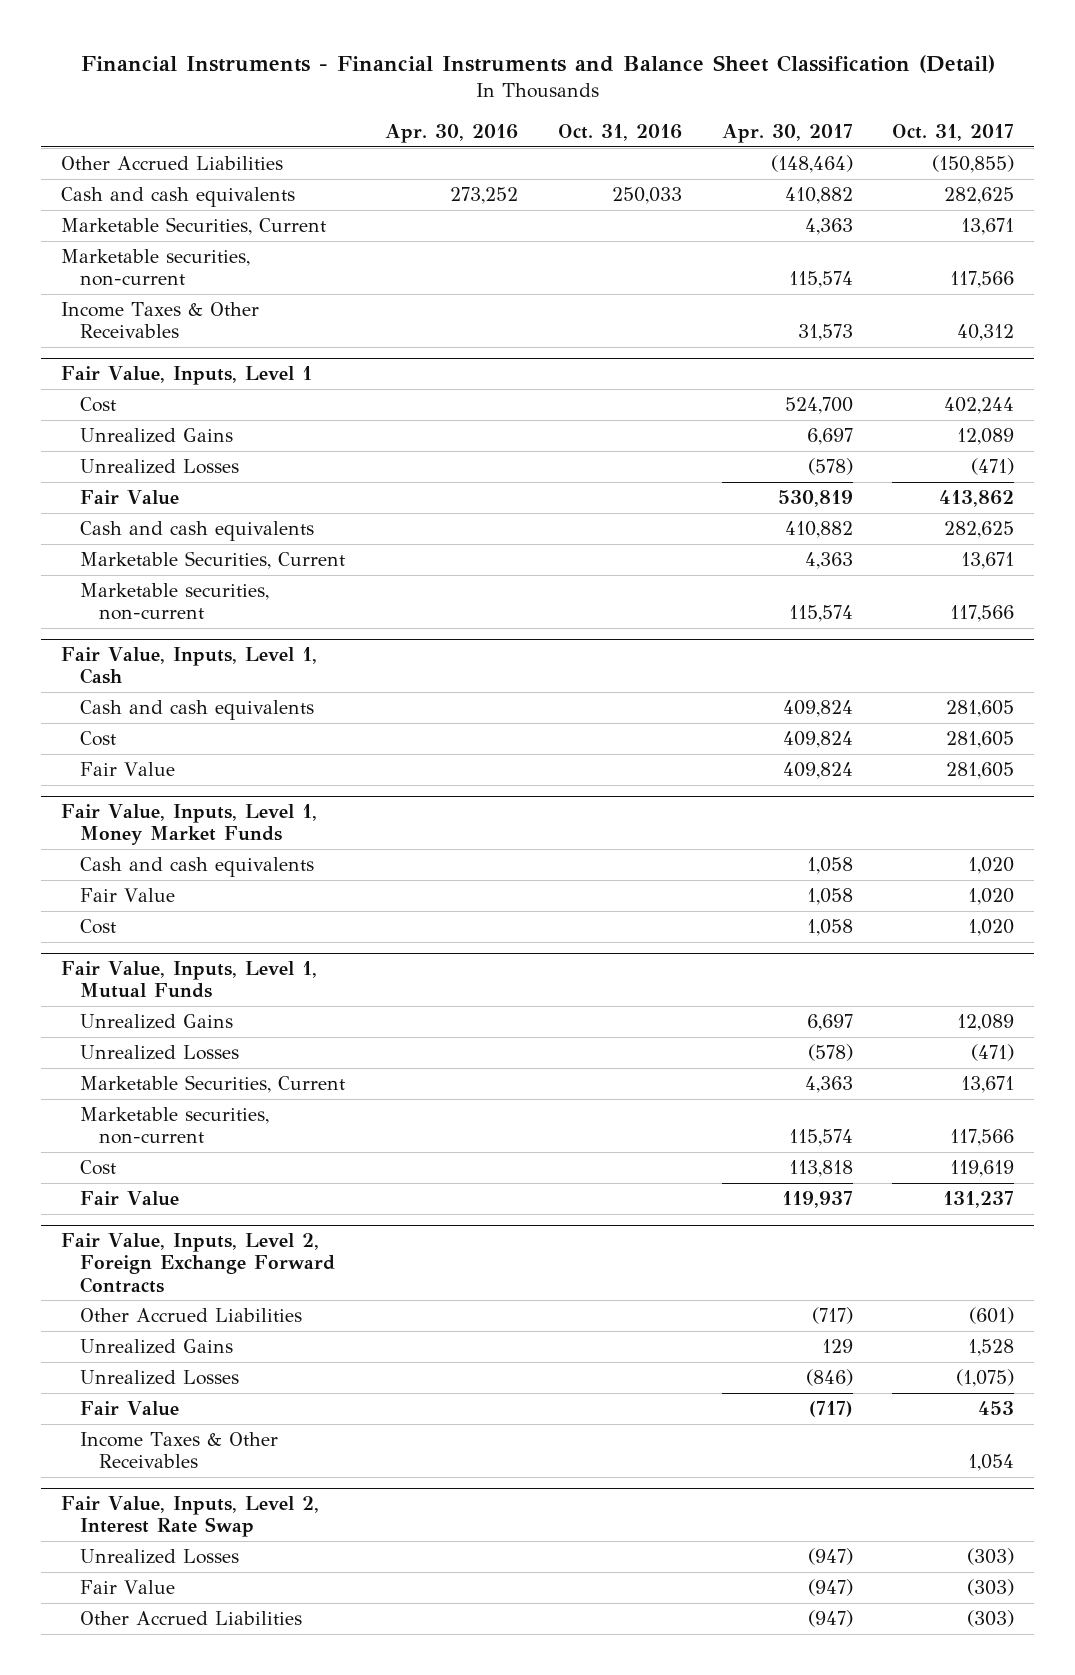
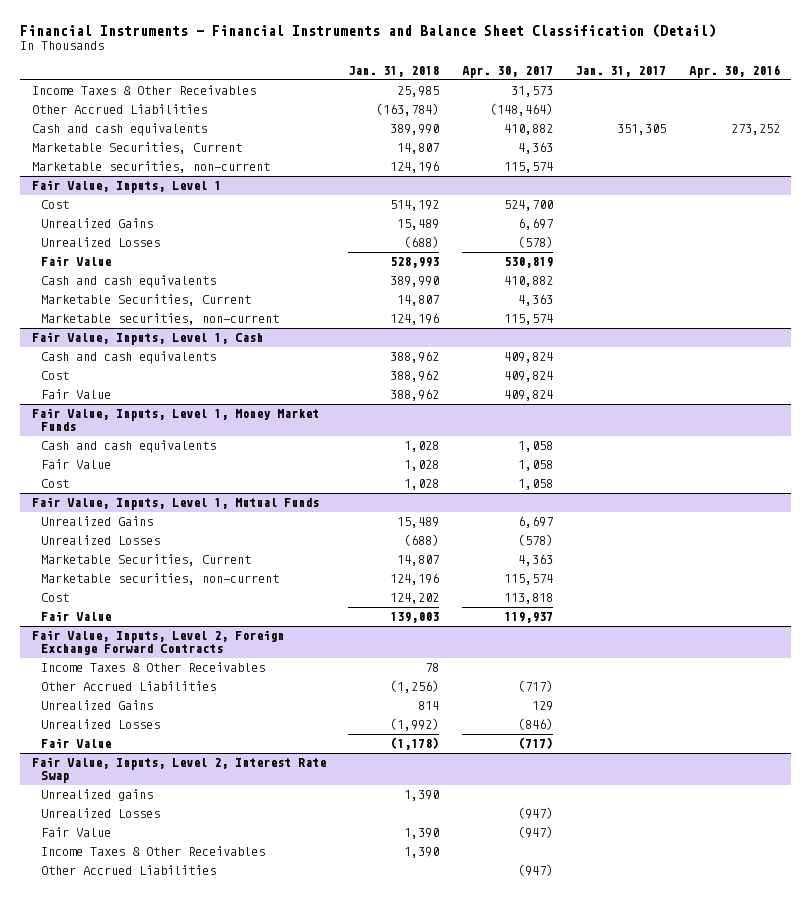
- | Apr. 30, 2016 | Oct. 31, 2016 | Apr. 30, 2017 | Oct. 31, 2017
+ | Jan. 31, 2018 | Apr. 30, 2017 | Jan. 31, 2017 | Apr. 30, 2016
moved up: Income Taxes & Other Receivables | 25,985 | 31,573 | |
@ Fair Value, Inputs, Level 2, Foreign Exchange Forward Contracts
moved up: Income Taxes & Other Receivables | 78 | | |
@ Fair Value, Inputs, Level 2, Interest Rate Swap
+ Unrealized gains | 1,390 | | |
+ Income Taxes & Other Receivables | 1,390 | | |

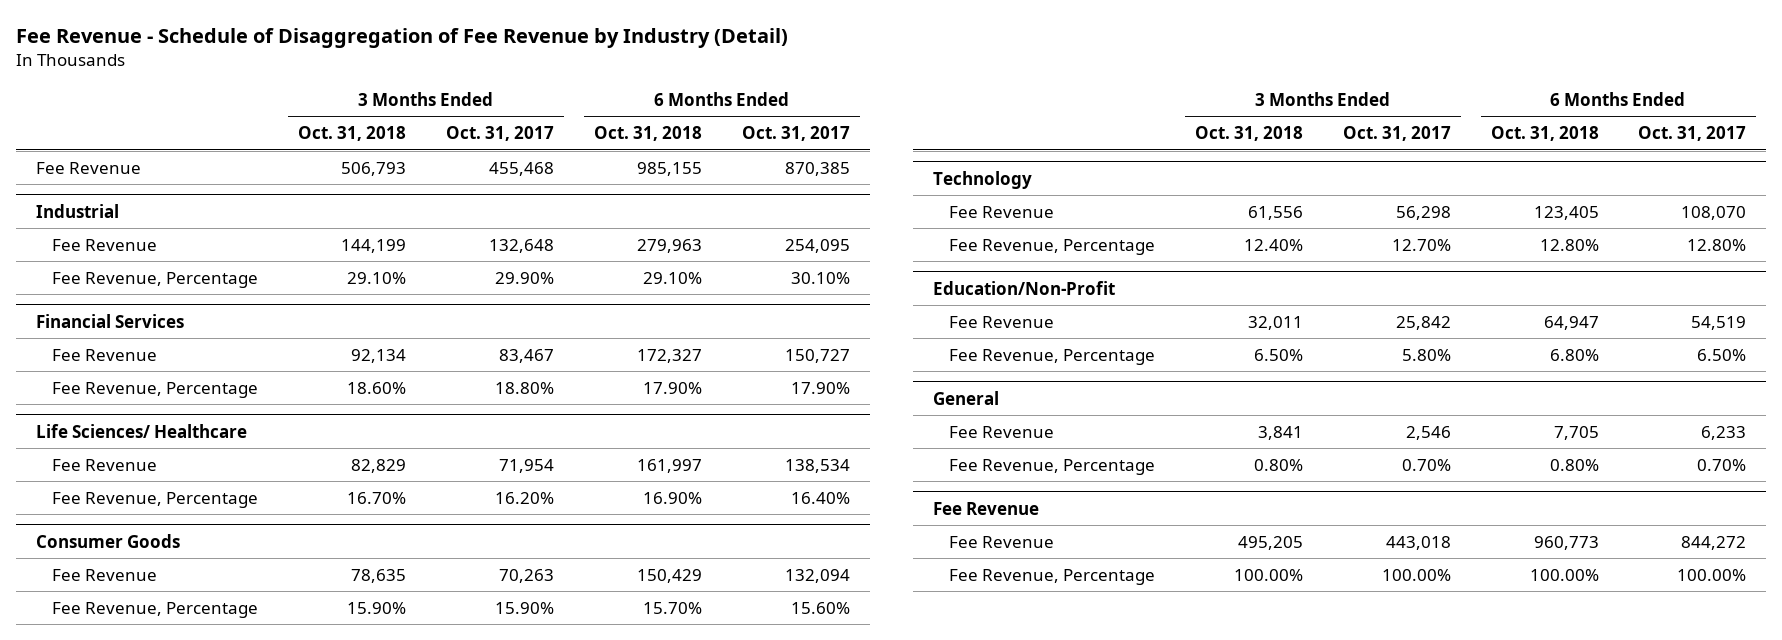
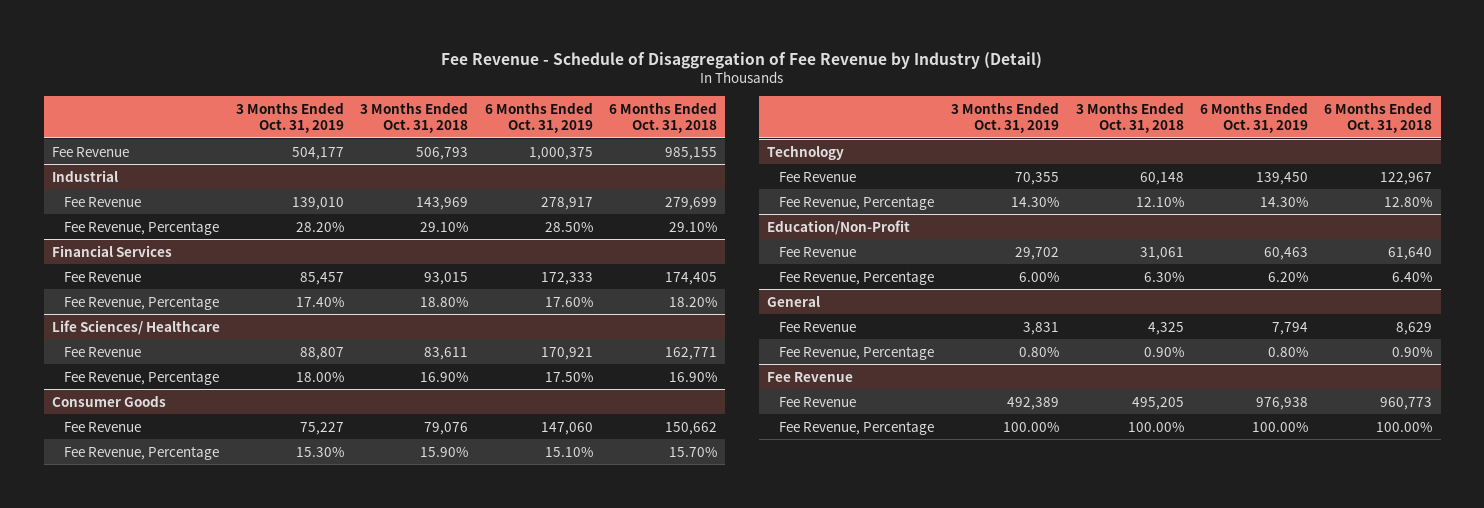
- | 3 Months Ended Oct. 31, 2018 | 3 Months Ended Oct. 31, 2017 | 6 Months Ended Oct. 31, 2018 | 6 Months Ended Oct. 31, 2017
+ | 3 Months Ended Oct. 31, 2019 | 3 Months Ended Oct. 31, 2018 | 6 Months Ended Oct. 31, 2019 | 6 Months Ended Oct. 31, 2018
@ Industrial
- Fee Revenue | 144,199 | 132,648 | 279,963 | 254,095
+ Fee Revenue | 139,010 | 143,969 | 278,917 | 279,699
@ Financial Services
- Fee Revenue | 92,134 | 83,467 | 172,327 | 150,727
- Fee Revenue, Percentage | 18.60% | 18.80% | 17.90% | 17.90%
+ Fee Revenue | 85,457 | 93,015 | 172,333 | 174,405
+ Fee Revenue, Percentage | 17.40% | 18.80% | 17.60% | 18.20%
@ Life Sciences/ Healthcare
- Fee Revenue | 82,829 | 71,954 | 161,997 | 138,534
- Fee Revenue, Percentage | 16.70% | 16.20% | 16.90% | 16.40%
+ Fee Revenue | 88,807 | 83,611 | 170,921 | 162,771
+ Fee Revenue, Percentage | 18.00% | 16.90% | 17.50% | 16.90%
@ Consumer Goods
- Fee Revenue | 78,635 | 70,263 | 150,429 | 132,094
+ Fee Revenue | 75,227 | 79,076 | 147,060 | 150,662
@ Technology
- Fee Revenue | 61,556 | 56,298 | 123,405 | 108,070
- Fee Revenue, Percentage | 12.40% | 12.70% | 12.80% | 12.80%
+ Fee Revenue | 70,355 | 60,148 | 139,450 | 122,967
+ Fee Revenue, Percentage | 14.30% | 12.10% | 14.30% | 12.80%
@ Education/Non-Profit
- Fee Revenue | 32,011 | 25,842 | 64,947 | 54,519
- Fee Revenue, Percentage | 6.50% | 5.80% | 6.80% | 6.50%
+ Fee Revenue | 29,702 | 31,061 | 60,463 | 61,640
+ Fee Revenue, Percentage | 6.00% | 6.30% | 6.20% | 6.40%
@ General
- Fee Revenue | 3,841 | 2,546 | 7,705 | 6,233
- Fee Revenue, Percentage | 0.80% | 0.70% | 0.80% | 0.70%
+ Fee Revenue | 3,831 | 4,325 | 7,794 | 8,629
+ Fee Revenue, Percentage | 0.80% | 0.90% | 0.80% | 0.90%

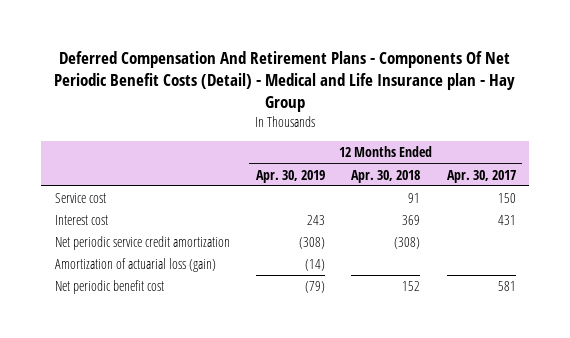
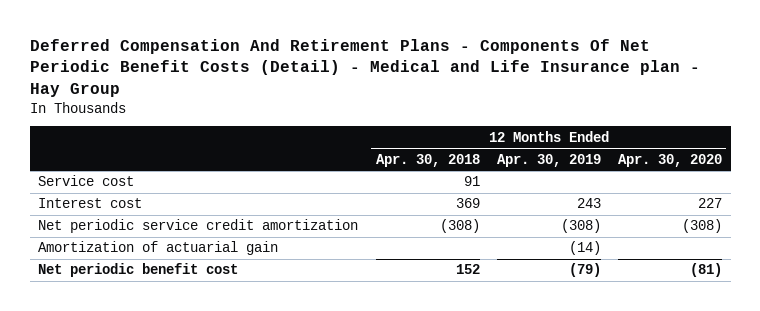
- | 12 Months Ended Apr. 30, 2019 | 12 Months Ended Apr. 30, 2018 | 12 Months Ended Apr. 30, 2017
+ | 12 Months Ended Apr. 30, 2018 | 12 Months Ended Apr. 30, 2019 | 12 Months Ended Apr. 30, 2020
- Amortization of actuarial loss (gain) | (14) | |
+ Amortization of actuarial gain | | (14) |

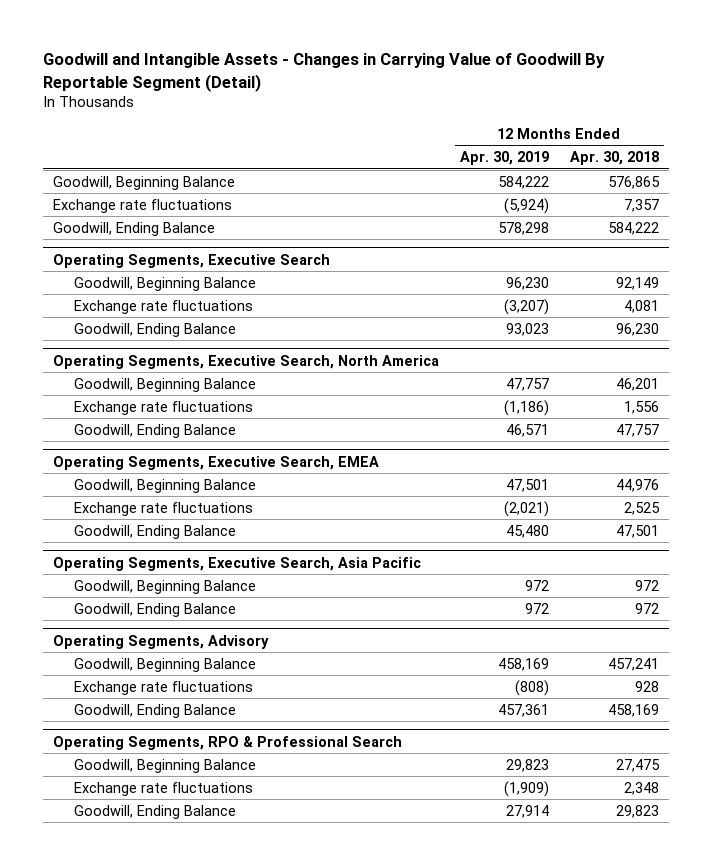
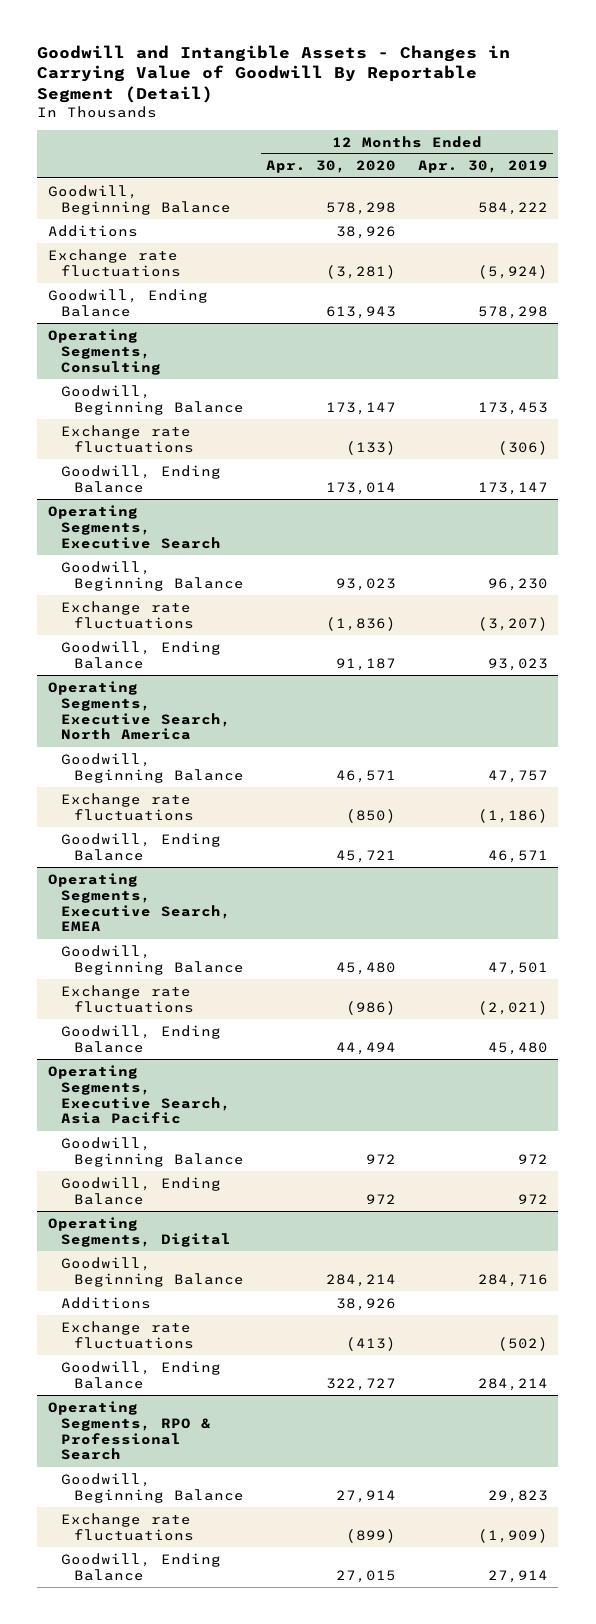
- | 12 Months Ended Apr. 30, 2019 | 12 Months Ended Apr. 30, 2018
+ | 12 Months Ended Apr. 30, 2020 | 12 Months Ended Apr. 30, 2019
+ Additions | 38,926 |
+ Operating Segments, Consulting
+ Goodwill, Beginning Balance | 173,147 | 173,453
+ Exchange rate fluctuations | (133) | (306)
+ Goodwill, Ending Balance | 173,014 | 173,147
- Operating Segments, Advisory
- Goodwill, Beginning Balance | 458,169 | 457,241
- Exchange rate fluctuations | (808) | 928
- Goodwill, Ending Balance | 457,361 | 458,169
+ Operating Segments, Digital
+ Goodwill, Beginning Balance | 284,214 | 284,716
+ Additions | 38,926 |
+ Exchange rate fluctuations | (413) | (502)
+ Goodwill, Ending Balance | 322,727 | 284,214

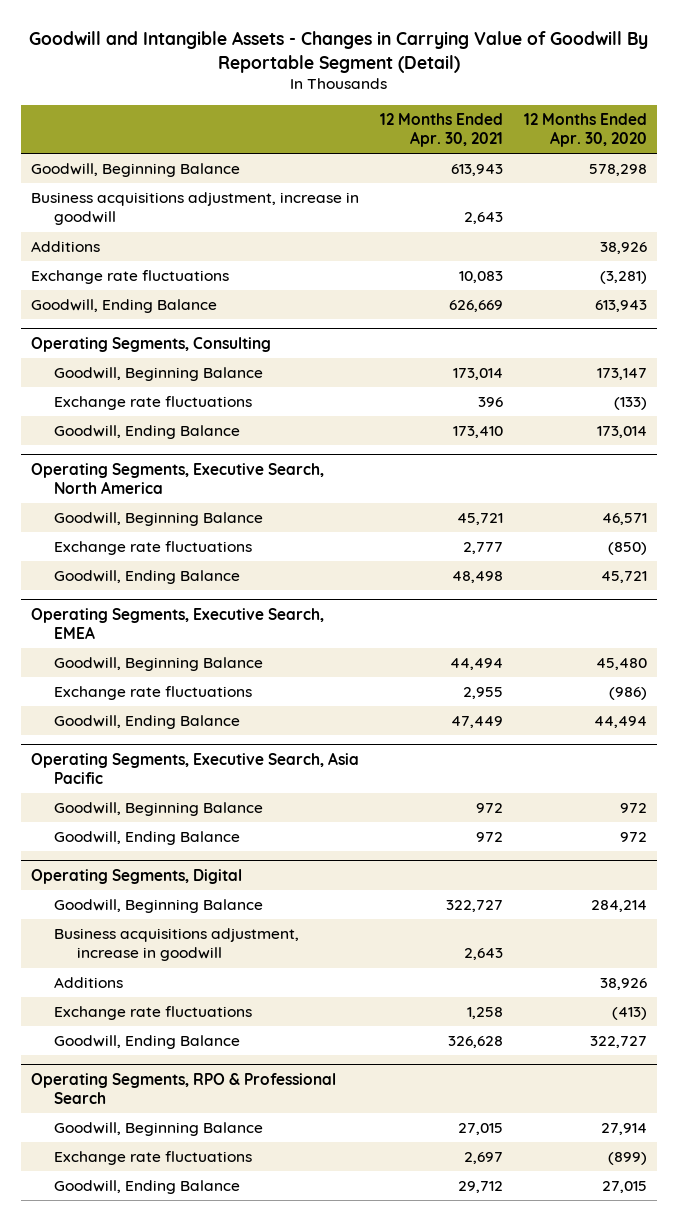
- | 12 Months Ended Apr. 30, 2020 | 12 Months Ended Apr. 30, 2019
+ | 12 Months Ended Apr. 30, 2021 | 12 Months Ended Apr. 30, 2020
+ Business acquisitions adjustment, increase in goodwill | 2,643 |
- Operating Segments, Executive Search
- Goodwill, Beginning Balance | 93,023 | 96,230
- Exchange rate fluctuations | (1,836) | (3,207)
- Goodwill, Ending Balance | 91,187 | 93,023
@ Operating Segments, Digital
+ Business acquisitions adjustment, increase in goodwill | 2,643 |

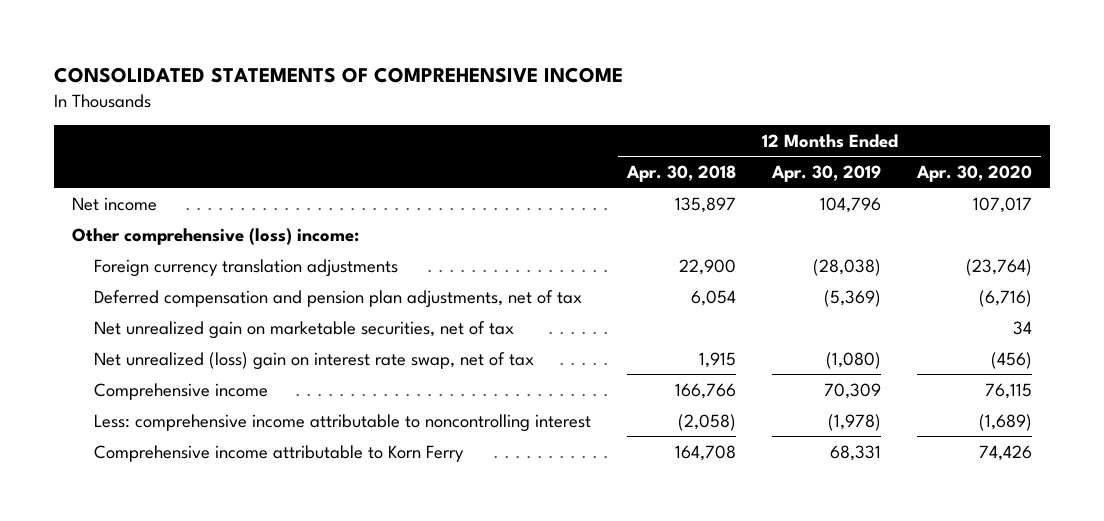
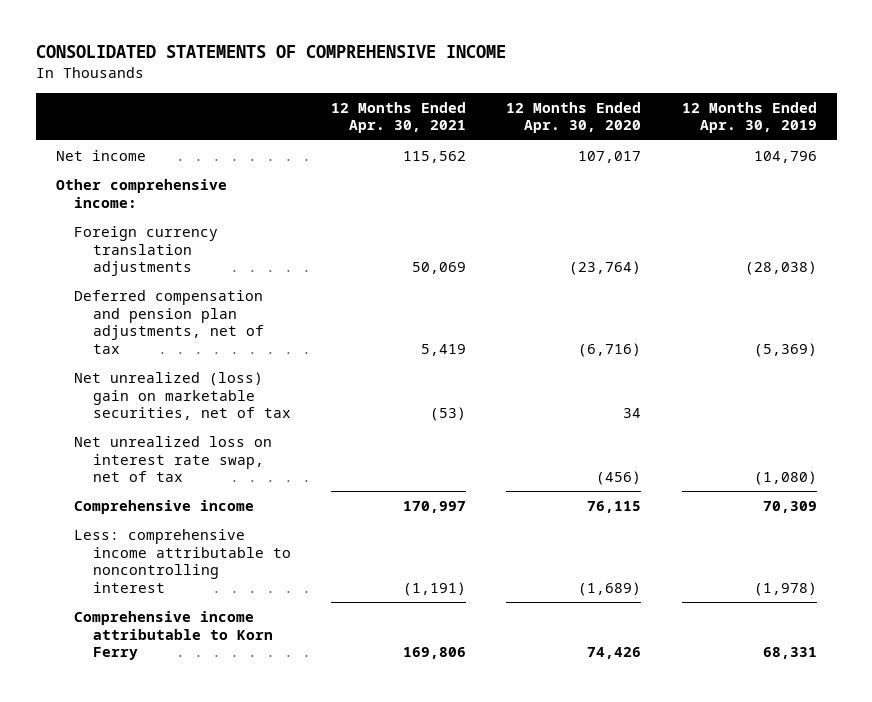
- | 12 Months Ended Apr. 30, 2018 | 12 Months Ended Apr. 30, 2019 | 12 Months Ended Apr. 30, 2020
+ | 12 Months Ended Apr. 30, 2021 | 12 Months Ended Apr. 30, 2020 | 12 Months Ended Apr. 30, 2019
- Other comprehensive (loss) income:
+ Other comprehensive income:
- Net unrealized gain on marketable securities, net of tax | | | 34
- Net unrealized (loss) gain on interest rate swap, net of tax | 1,915 | (1,080) | (456)
+ Net unrealized (loss) gain on marketable securities, net of tax | (53) | 34 |
+ Net unrealized loss on interest rate swap, net of tax | | (456) | (1,080)

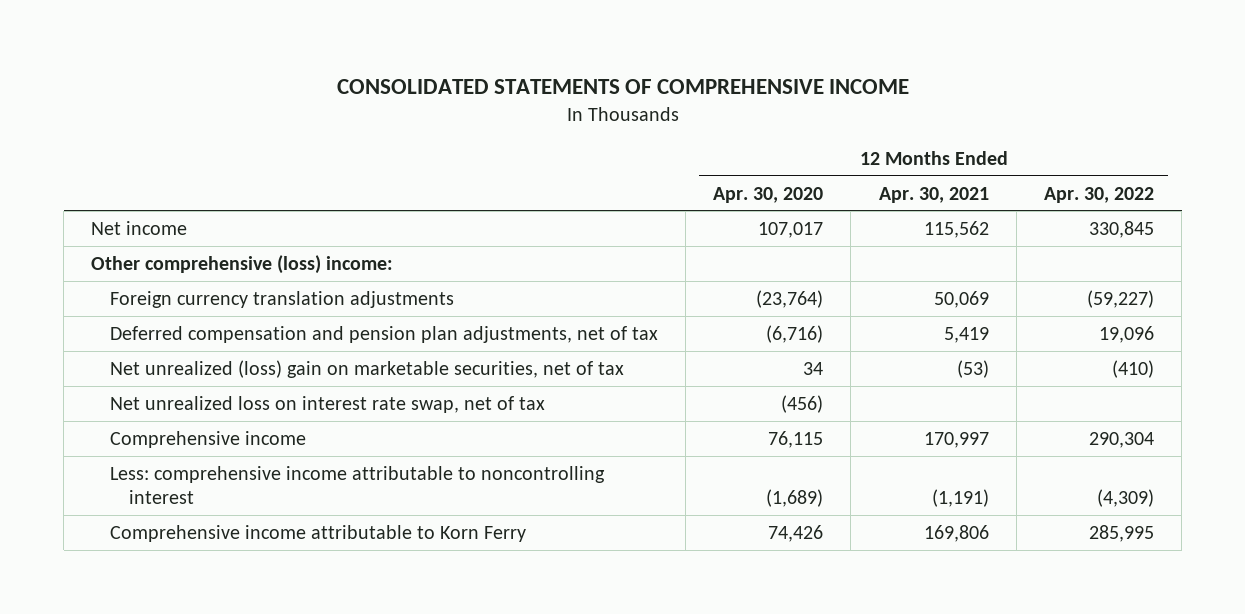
- | 12 Months Ended Apr. 30, 2021 | 12 Months Ended Apr. 30, 2020 | 12 Months Ended Apr. 30, 2019
+ | 12 Months Ended Apr. 30, 2020 | 12 Months Ended Apr. 30, 2021 | 12 Months Ended Apr. 30, 2022
- Other comprehensive income:
+ Other comprehensive (loss) income:

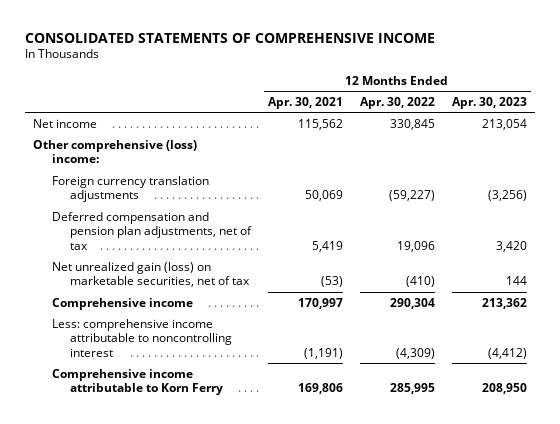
- | 12 Months Ended Apr. 30, 2020 | 12 Months Ended Apr. 30, 2021 | 12 Months Ended Apr. 30, 2022
+ | 12 Months Ended Apr. 30, 2021 | 12 Months Ended Apr. 30, 2022 | 12 Months Ended Apr. 30, 2023
- Net unrealized (loss) gain on marketable securities, net of tax | 34 | (53) | (410)
- Net unrealized loss on interest rate swap, net of tax | (456) | |
+ Net unrealized gain (loss) on marketable securities, net of tax | (53) | (410) | 144

